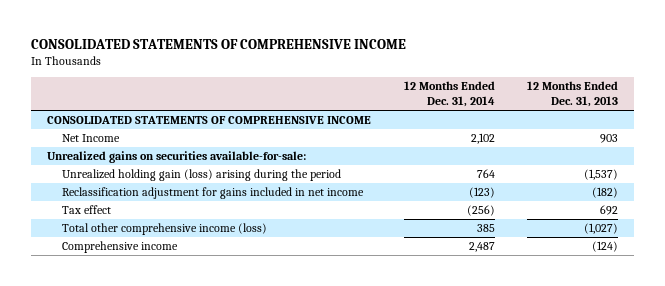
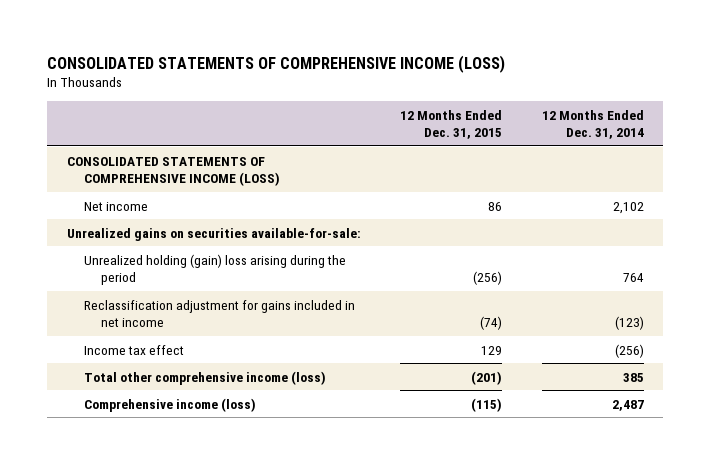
- CONSOLIDATED STATEMENTS OF COMPREHENSIVE INCOME
+ CONSOLIDATED STATEMENTS OF COMPREHENSIVE INCOME (LOSS)
- | 12 Months Ended Dec. 31, 2014 | 12 Months Ended Dec. 31, 2013
+ | 12 Months Ended Dec. 31, 2015 | 12 Months Ended Dec. 31, 2014
- CONSOLIDATED STATEMENTS OF COMPREHENSIVE INCOME
- Net Income | 2,102 | 903
+ CONSOLIDATED STATEMENTS OF COMPREHENSIVE INCOME (LOSS)
+ Net income | 86 | 2,102
- Unrealized holding gain (loss) arising during the period | 764 | (1,537)
+ Unrealized holding (gain) loss arising during the period | (256) | 764
- Tax effect | (256) | 692
+ Income tax effect | 129 | (256)
- Comprehensive income | 2,487 | (124)
+ Comprehensive income (loss) | (115) | 2,487

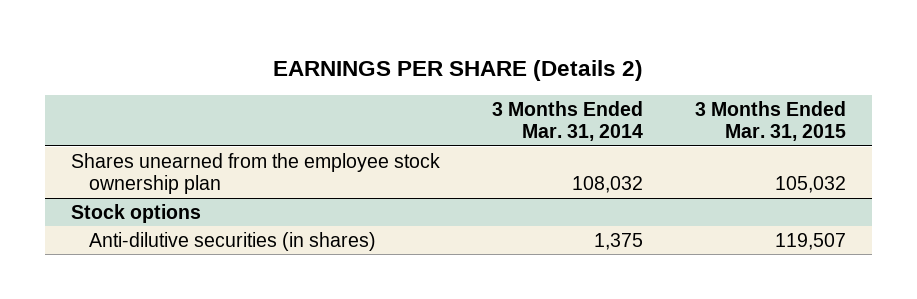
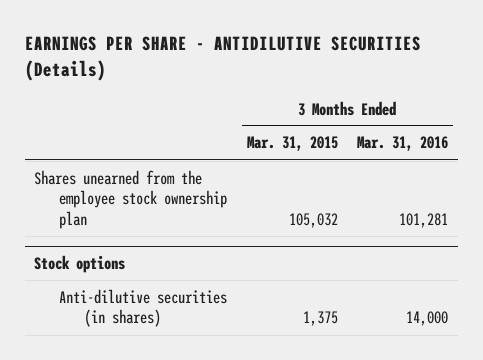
- EARNINGS PER SHARE (Details 2)
+ EARNINGS PER SHARE - ANTIDILUTIVE SECURITIES (Details)
- | 3 Months Ended Mar. 31, 2014 | 3 Months Ended Mar. 31, 2015
+ | 3 Months Ended Mar. 31, 2015 | 3 Months Ended Mar. 31, 2016
@ Stock options
- Anti-dilutive securities (in shares) | 1,375 | 119,507
+ Anti-dilutive securities (in shares) | 1,375 | 14,000

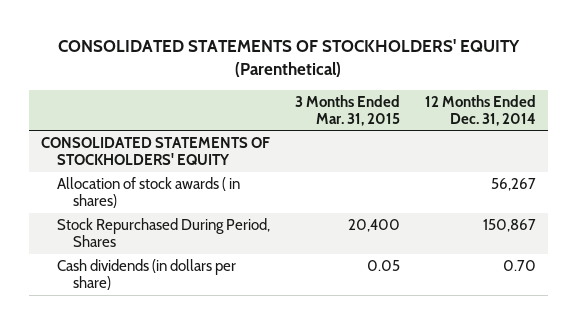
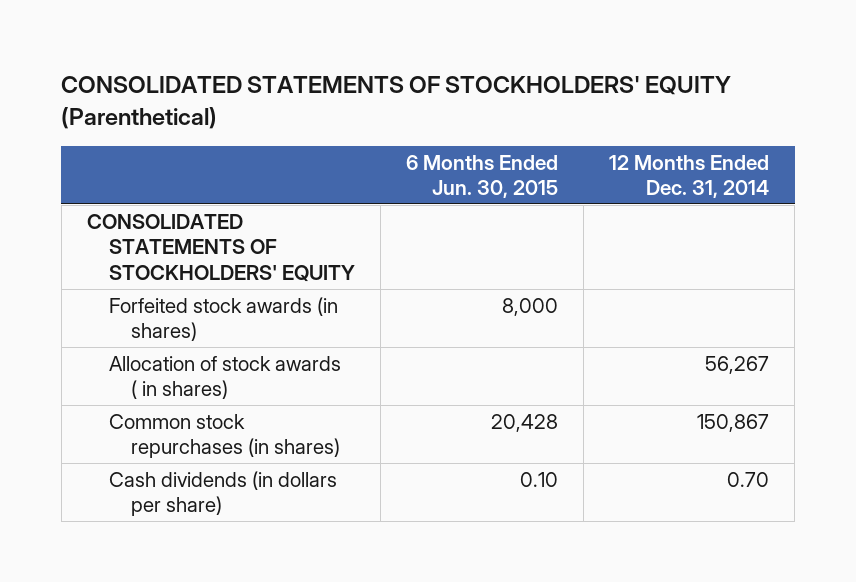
- | 3 Months Ended Mar. 31, 2015 | 12 Months Ended Dec. 31, 2014
+ | 6 Months Ended Jun. 30, 2015 | 12 Months Ended Dec. 31, 2014
+ Forfeited stock awards (in shares) | 8,000 |
- Stock Repurchased During Period, Shares | 20,400 | 150,867
+ Common stock repurchases (in shares) | 20,428 | 150,867

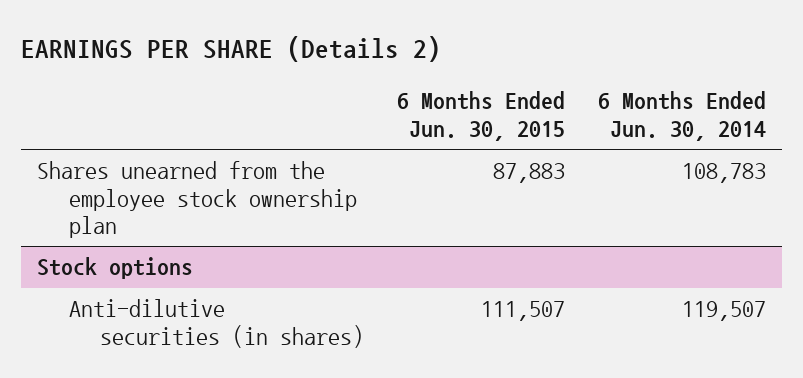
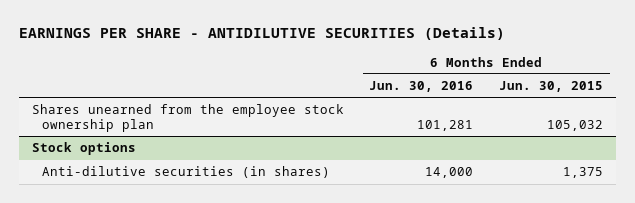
- EARNINGS PER SHARE (Details 2)
+ EARNINGS PER SHARE - ANTIDILUTIVE SECURITIES (Details)
- | 6 Months Ended Jun. 30, 2015 | 6 Months Ended Jun. 30, 2014
+ | 6 Months Ended Jun. 30, 2016 | 6 Months Ended Jun. 30, 2015
- Shares unearned from the employee stock ownership plan | 87,883 | 108,783
+ Shares unearned from the employee stock ownership plan | 101,281 | 105,032
@ Stock options
- Anti-dilutive securities (in shares) | 111,507 | 119,507
+ Anti-dilutive securities (in shares) | 14,000 | 1,375

